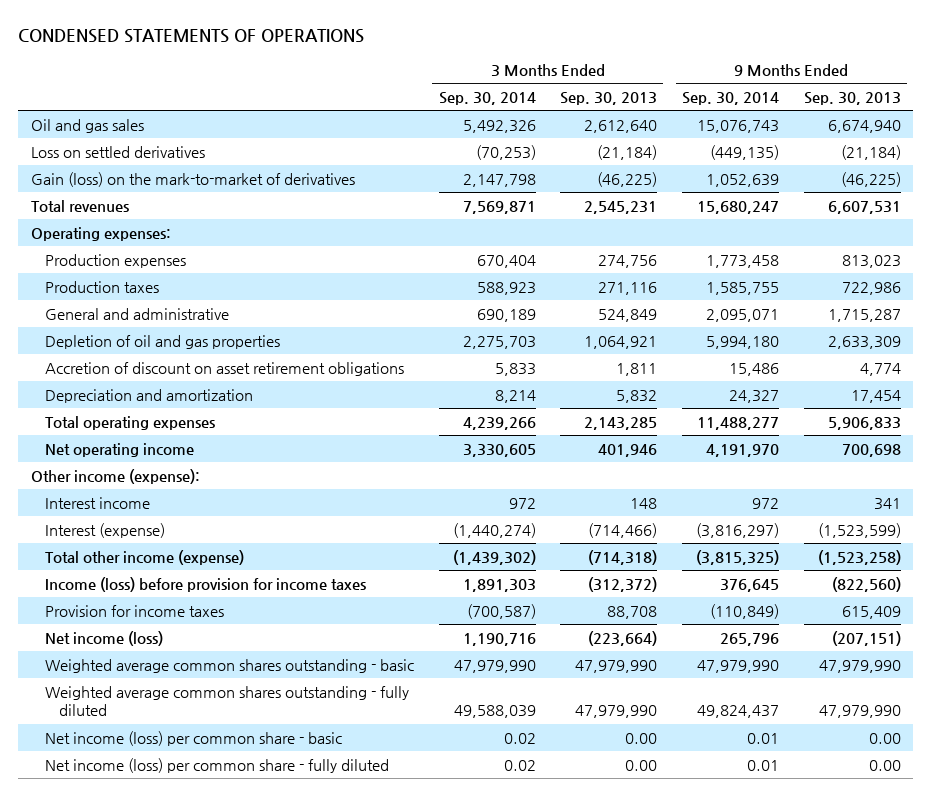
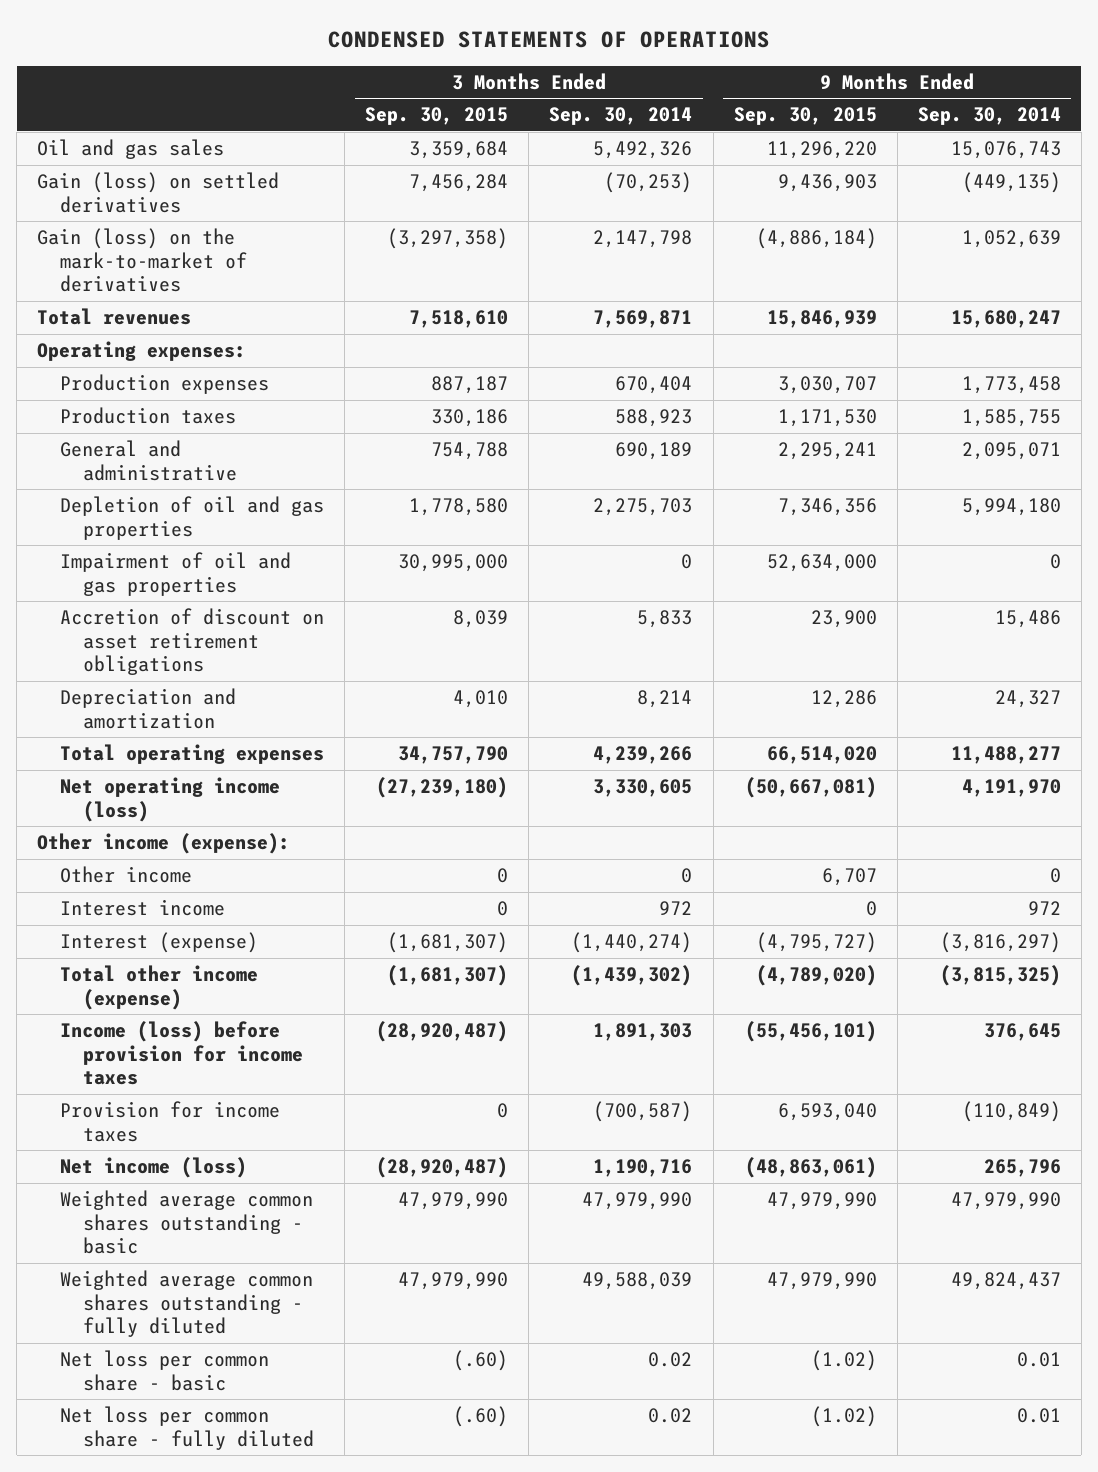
- | 3 Months Ended Sep. 30, 2014 | 3 Months Ended Sep. 30, 2013 | 9 Months Ended Sep. 30, 2014 | 9 Months Ended Sep. 30, 2013
+ | 3 Months Ended Sep. 30, 2015 | 3 Months Ended Sep. 30, 2014 | 9 Months Ended Sep. 30, 2015 | 9 Months Ended Sep. 30, 2014
- Loss on settled derivatives | (70,253) | (21,184) | (449,135) | (21,184)
+ Gain (loss) on settled derivatives | 7,456,284 | (70,253) | 9,436,903 | (449,135)
+ Impairment of oil and gas properties | 30,995,000 | 0 | 52,634,000 | 0
- Net operating income | 3,330,605 | 401,946 | 4,191,970 | 700,698
+ Net operating income (loss) | (27,239,180) | 3,330,605 | (50,667,081) | 4,191,970
+ Other income | 0 | 0 | 6,707 | 0
- Net income (loss) per common share - basic | 0.02 | 0.00 | 0.01 | 0.00
- Net income (loss) per common share - fully diluted | 0.02 | 0.00 | 0.01 | 0.00
+ Net loss per common share - basic | (.60) | 0.02 | (1.02) | 0.01
+ Net loss per common share - fully diluted | (.60) | 0.02 | (1.02) | 0.01

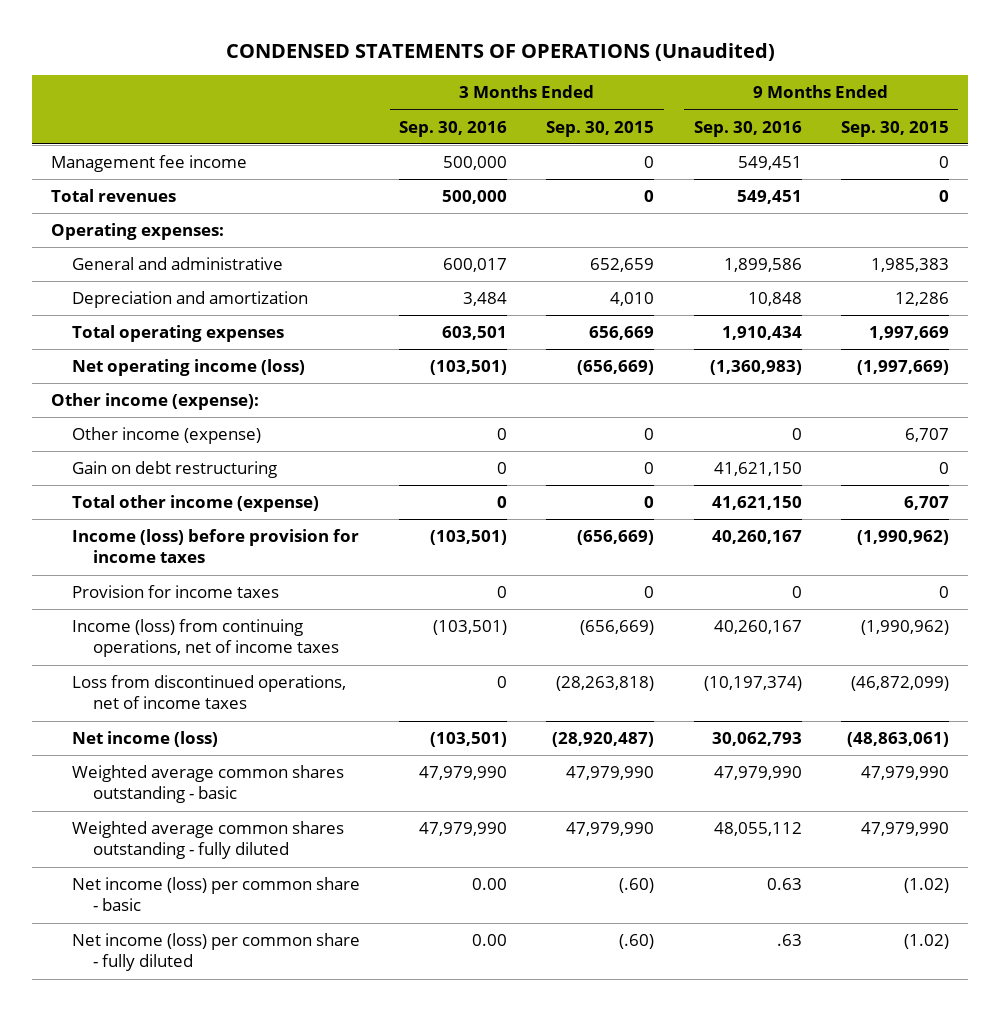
- CONDENSED STATEMENTS OF OPERATIONS
+ CONDENSED STATEMENTS OF OPERATIONS (Unaudited)
- | 3 Months Ended Sep. 30, 2015 | 3 Months Ended Sep. 30, 2014 | 9 Months Ended Sep. 30, 2015 | 9 Months Ended Sep. 30, 2014
+ | 3 Months Ended Sep. 30, 2016 | 3 Months Ended Sep. 30, 2015 | 9 Months Ended Sep. 30, 2016 | 9 Months Ended Sep. 30, 2015
- Oil and gas sales | 3,359,684 | 5,492,326 | 11,296,220 | 15,076,743
- Gain (loss) on settled derivatives | 7,456,284 | (70,253) | 9,436,903 | (449,135)
- Gain (loss) on the mark-to-market of derivatives | (3,297,358) | 2,147,798 | (4,886,184) | 1,052,639
- Total revenues | 7,518,610 | 7,569,871 | 15,846,939 | 15,680,247
+ Management fee income | 500,000 | 0 | 549,451 | 0
+ Total revenues | 500,000 | 0 | 549,451 | 0
- Production expenses | 887,187 | 670,404 | 3,030,707 | 1,773,458
- Production taxes | 330,186 | 588,923 | 1,171,530 | 1,585,755
- General and administrative | 754,788 | 690,189 | 2,295,241 | 2,095,071
- Depletion of oil and gas properties | 1,778,580 | 2,275,703 | 7,346,356 | 5,994,180
- Impairment of oil and gas properties | 30,995,000 | 0 | 52,634,000 | 0
- Accretion of discount on asset retirement obligations | 8,039 | 5,833 | 23,900 | 15,486
+ General and administrative | 600,017 | 652,659 | 1,899,586 | 1,985,383
- Total operating expenses | 34,757,790 | 4,239,266 | 66,514,020 | 11,488,277
- Net operating income (loss) | (27,239,180) | 3,330,605 | (50,667,081) | 4,191,970
+ Total operating expenses | 603,501 | 656,669 | 1,910,434 | 1,997,669
+ Net operating income (loss) | (103,501) | (656,669) | (1,360,983) | (1,997,669)
- Other income | 0 | 0 | 6,707 | 0
- Interest income | 0 | 972 | 0 | 972
- Interest (expense) | (1,681,307) | (1,440,274) | (4,795,727) | (3,816,297)
- Total other income (expense) | (1,681,307) | (1,439,302) | (4,789,020) | (3,815,325)
- Income (loss) before provision for income taxes | (28,920,487) | 1,891,303 | (55,456,101) | 376,645
- Provision for income taxes | 0 | (700,587) | 6,593,040 | (110,849)
+ Other income (expense) | 0 | 0 | 0 | 6,707
+ Gain on debt restructuring | 0 | 0 | 41,621,150 | 0
+ Total other income (expense) | 0 | 0 | 41,621,150 | 6,707
+ Income (loss) before provision for income taxes | (103,501) | (656,669) | 40,260,167 | (1,990,962)
+ Provision for income taxes | 0 | 0 | 0 | 0
+ Income (loss) from continuing operations, net of income taxes | (103,501) | (656,669) | 40,260,167 | (1,990,962)
+ Loss from discontinued operations, net of income taxes | 0 | (28,263,818) | (10,197,374) | (46,872,099)
- Net loss per common share - basic | (.60) | 0.02 | (1.02) | 0.01
- Net loss per common share - fully diluted | (.60) | 0.02 | (1.02) | 0.01
+ Net income (loss) per common share - basic | 0.00 | (.60) | 0.63 | (1.02)
+ Net income (loss) per common share - fully diluted | 0.00 | (.60) | .63 | (1.02)

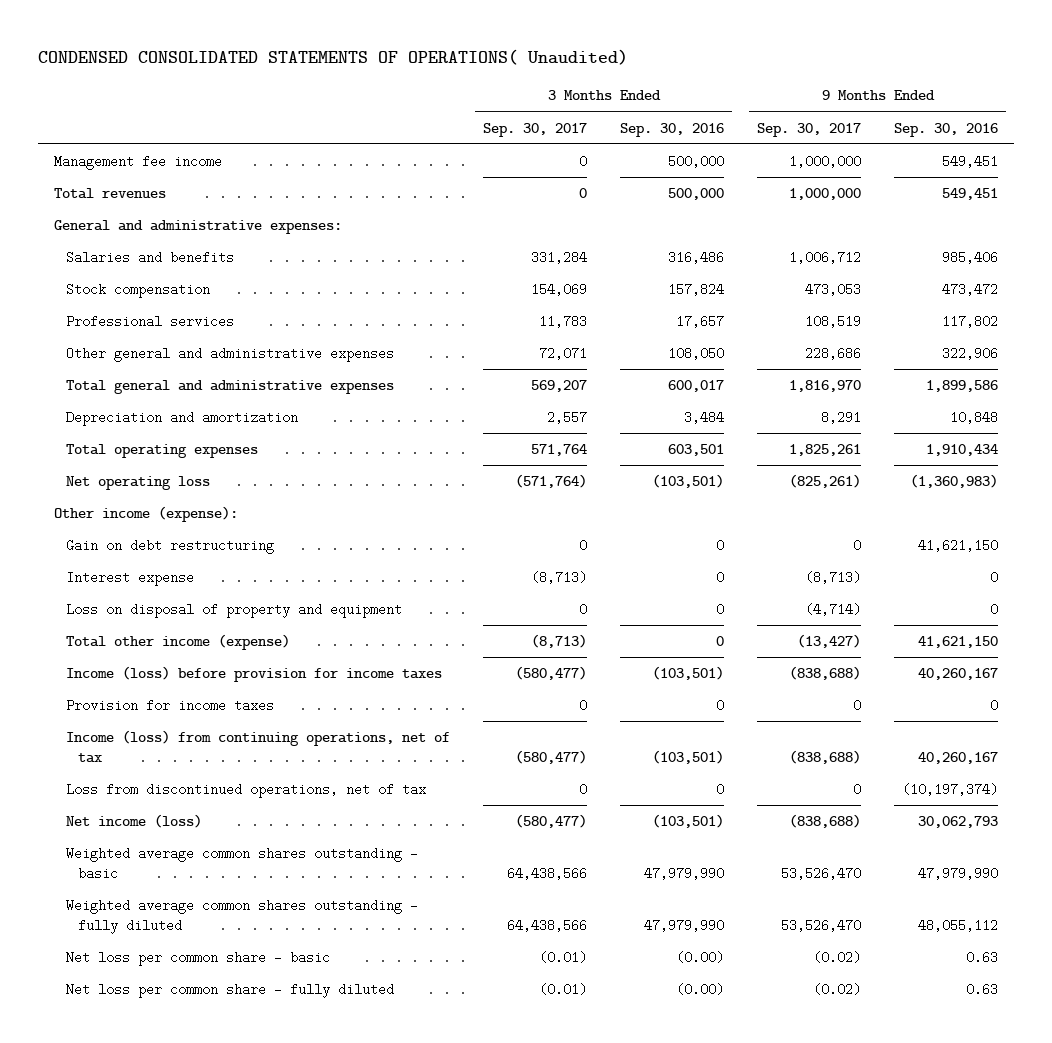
- CONDENSED STATEMENTS OF OPERATIONS (Unaudited)
+ CONDENSED CONSOLIDATED STATEMENTS OF OPERATIONS( Unaudited)
- | 3 Months Ended Sep. 30, 2016 | 3 Months Ended Sep. 30, 2015 | 9 Months Ended Sep. 30, 2016 | 9 Months Ended Sep. 30, 2015
+ | 3 Months Ended Sep. 30, 2017 | 3 Months Ended Sep. 30, 2016 | 9 Months Ended Sep. 30, 2017 | 9 Months Ended Sep. 30, 2016
- Operating expenses:
- General and administrative | 600,017 | 652,659 | 1,899,586 | 1,985,383
+ General and administrative expenses:
+ Salaries and benefits | 331,284 | 316,486 | 1,006,712 | 985,406
+ Stock compensation | 154,069 | 157,824 | 473,053 | 473,472
+ Professional services | 11,783 | 17,657 | 108,519 | 117,802
+ Other general and administrative expenses | 72,071 | 108,050 | 228,686 | 322,906
+ Total general and administrative expenses | 569,207 | 600,017 | 1,816,970 | 1,899,586
- Net operating income (loss) | (103,501) | (656,669) | (1,360,983) | (1,997,669)
+ Net operating loss | (571,764) | (103,501) | (825,261) | (1,360,983)
- Other income (expense) | 0 | 0 | 0 | 6,707
+ Interest expense | (8,713) | 0 | (8,713) | 0
+ Loss on disposal of property and equipment | 0 | 0 | (4,714) | 0
- Income (loss) from continuing operations, net of income taxes | (103,501) | (656,669) | 40,260,167 | (1,990,962)
- Loss from discontinued operations, net of income taxes | 0 | (28,263,818) | (10,197,374) | (46,872,099)
+ Income (loss) from continuing operations, net of tax | (580,477) | (103,501) | (838,688) | 40,260,167
+ Loss from discontinued operations, net of tax | 0 | 0 | 0 | (10,197,374)
- Net income (loss) per common share - basic | 0.00 | (.60) | 0.63 | (1.02)
- Net income (loss) per common share - fully diluted | 0.00 | (.60) | .63 | (1.02)
+ Net loss per common share - basic | (0.01) | (0.00) | (0.02) | 0.63
+ Net loss per common share - fully diluted | (0.01) | (0.00) | (0.02) | 0.63

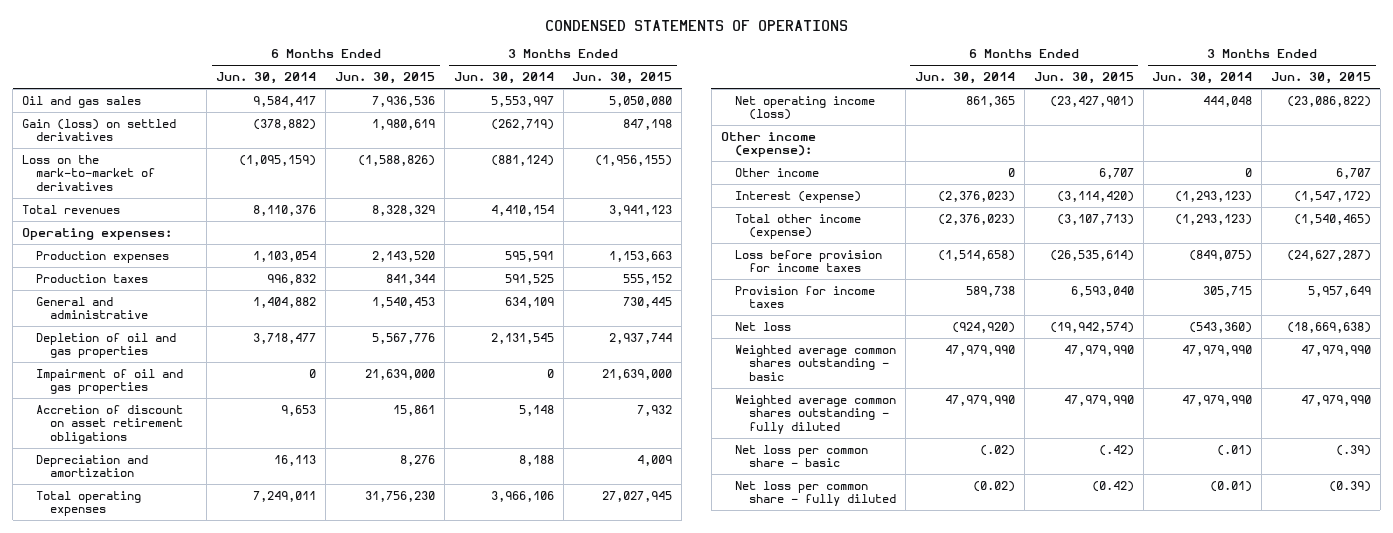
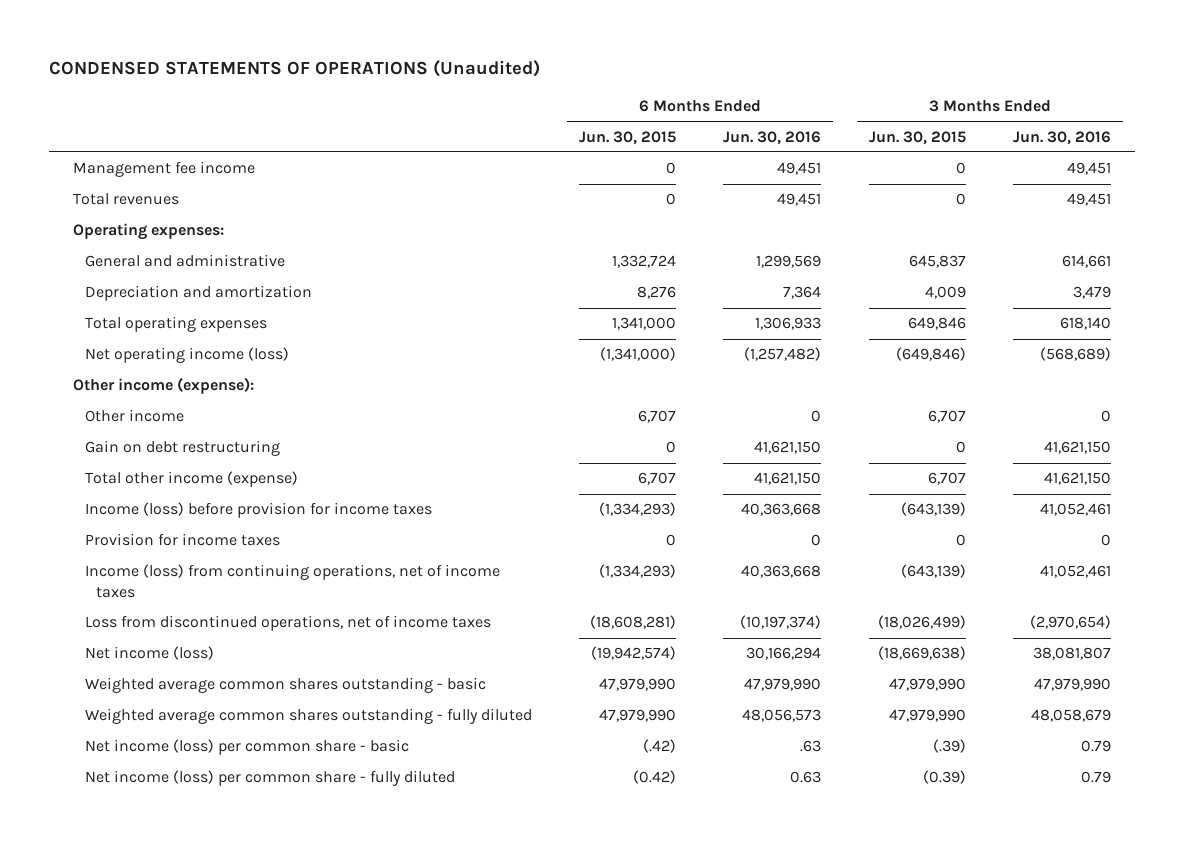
- CONDENSED STATEMENTS OF OPERATIONS
+ CONDENSED STATEMENTS OF OPERATIONS (Unaudited)
- | 6 Months Ended Jun. 30, 2014 | 6 Months Ended Jun. 30, 2015 | 3 Months Ended Jun. 30, 2014 | 3 Months Ended Jun. 30, 2015
+ | 6 Months Ended Jun. 30, 2015 | 6 Months Ended Jun. 30, 2016 | 3 Months Ended Jun. 30, 2015 | 3 Months Ended Jun. 30, 2016
- Oil and gas sales | 9,584,417 | 7,936,536 | 5,553,997 | 5,050,080
- Gain (loss) on settled derivatives | (378,882) | 1,980,619 | (262,719) | 847,198
- Loss on the mark-to-market of derivatives | (1,095,159) | (1,588,826) | (881,124) | (1,956,155)
- Total revenues | 8,110,376 | 8,328,329 | 4,410,154 | 3,941,123
+ Management fee income | 0 | 49,451 | 0 | 49,451
+ Total revenues | 0 | 49,451 | 0 | 49,451
- Production expenses | 1,103,054 | 2,143,520 | 595,591 | 1,153,663
- Production taxes | 996,832 | 841,344 | 591,525 | 555,152
- General and administrative | 1,404,882 | 1,540,453 | 634,109 | 730,445
- Depletion of oil and gas properties | 3,718,477 | 5,567,776 | 2,131,545 | 2,937,744
- Impairment of oil and gas properties | 0 | 21,639,000 | 0 | 21,639,000
- Accretion of discount on asset retirement obligations | 9,653 | 15,861 | 5,148 | 7,932
+ General and administrative | 1,332,724 | 1,299,569 | 645,837 | 614,661
- Total operating expenses | 7,249,011 | 31,756,230 | 3,966,106 | 27,027,945
- Net operating income (loss) | 861,365 | (23,427,901) | 444,048 | (23,086,822)
+ Total operating expenses | 1,341,000 | 1,306,933 | 649,846 | 618,140
+ Net operating income (loss) | (1,341,000) | (1,257,482) | (649,846) | (568,689)
- Interest (expense) | (2,376,023) | (3,114,420) | (1,293,123) | (1,547,172)
- Total other income (expense) | (2,376,023) | (3,107,713) | (1,293,123) | (1,540,465)
- Loss before provision for income taxes | (1,514,658) | (26,535,614) | (849,075) | (24,627,287)
- Provision for income taxes | 589,738 | 6,593,040 | 305,715 | 5,957,649
- Net loss | (924,920) | (19,942,574) | (543,360) | (18,669,638)
+ Gain on debt restructuring | 0 | 41,621,150 | 0 | 41,621,150
+ Total other income (expense) | 6,707 | 41,621,150 | 6,707 | 41,621,150
+ Income (loss) before provision for income taxes | (1,334,293) | 40,363,668 | (643,139) | 41,052,461
+ Provision for income taxes | 0 | 0 | 0 | 0
+ Income (loss) from continuing operations, net of income taxes | (1,334,293) | 40,363,668 | (643,139) | 41,052,461
+ Loss from discontinued operations, net of income taxes | (18,608,281) | (10,197,374) | (18,026,499) | (2,970,654)
+ Net income (loss) | (19,942,574) | 30,166,294 | (18,669,638) | 38,081,807
- Net loss per common share - basic | (.02) | (.42) | (.01) | (.39)
- Net loss per common share - fully diluted | (0.02) | (0.42) | (0.01) | (0.39)
+ Net income (loss) per common share - basic | (.42) | .63 | (.39) | 0.79
+ Net income (loss) per common share - fully diluted | (0.42) | 0.63 | (0.39) | 0.79

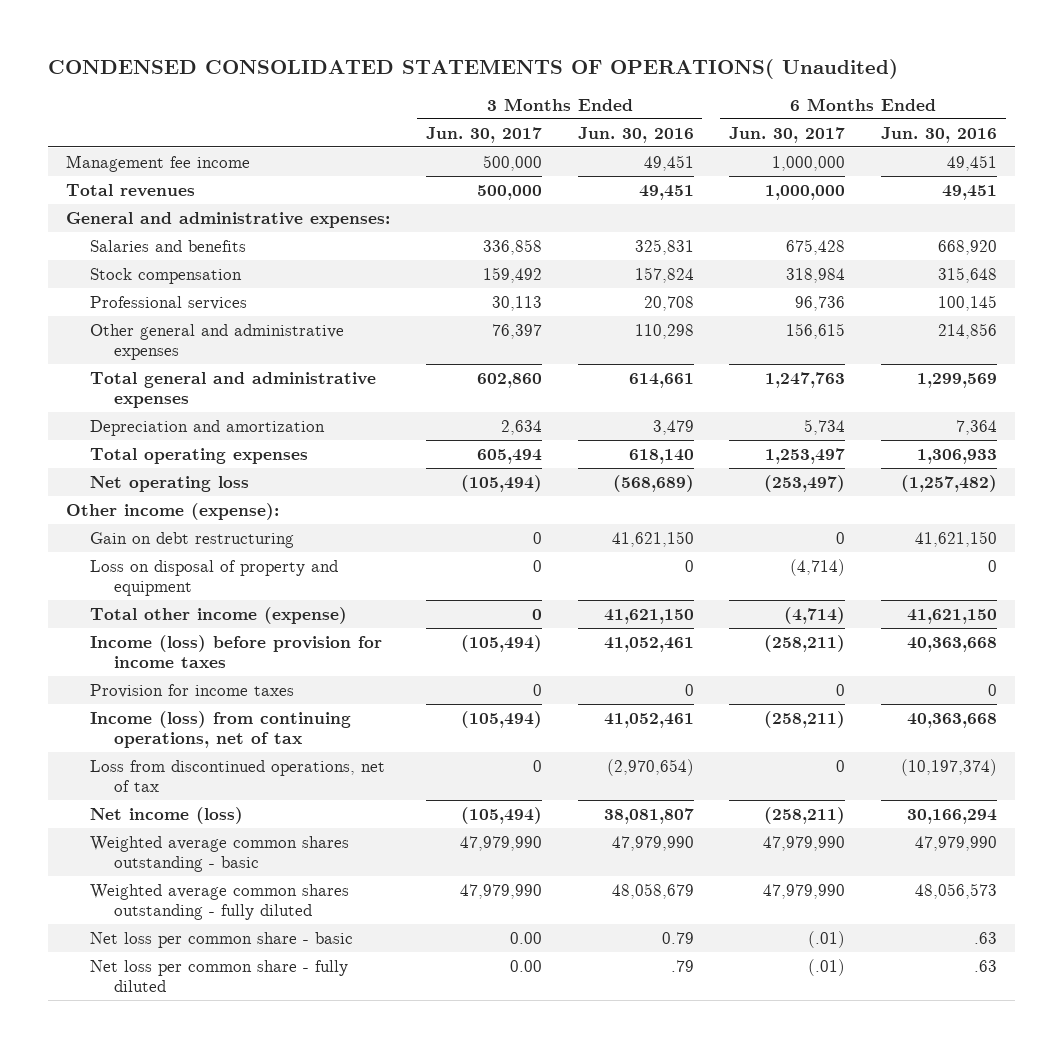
- CONDENSED STATEMENTS OF OPERATIONS (Unaudited)
+ CONDENSED CONSOLIDATED STATEMENTS OF OPERATIONS( Unaudited)
- | 6 Months Ended Jun. 30, 2015 | 6 Months Ended Jun. 30, 2016 | 3 Months Ended Jun. 30, 2015 | 3 Months Ended Jun. 30, 2016
+ | 3 Months Ended Jun. 30, 2017 | 3 Months Ended Jun. 30, 2016 | 6 Months Ended Jun. 30, 2017 | 6 Months Ended Jun. 30, 2016
- Operating expenses:
- General and administrative | 1,332,724 | 1,299,569 | 645,837 | 614,661
+ General and administrative expenses:
+ Salaries and benefits | 336,858 | 325,831 | 675,428 | 668,920
+ Stock compensation | 159,492 | 157,824 | 318,984 | 315,648
+ Professional services | 30,113 | 20,708 | 96,736 | 100,145
+ Other general and administrative expenses | 76,397 | 110,298 | 156,615 | 214,856
+ Total general and administrative expenses | 602,860 | 614,661 | 1,247,763 | 1,299,569
- Net operating income (loss) | (1,341,000) | (1,257,482) | (649,846) | (568,689)
+ Net operating loss | (105,494) | (568,689) | (253,497) | (1,257,482)
- Other income | 6,707 | 0 | 6,707 | 0
+ Loss on disposal of property and equipment | 0 | 0 | (4,714) | 0
- Income (loss) from continuing operations, net of income taxes | (1,334,293) | 40,363,668 | (643,139) | 41,052,461
- Loss from discontinued operations, net of income taxes | (18,608,281) | (10,197,374) | (18,026,499) | (2,970,654)
+ Income (loss) from continuing operations, net of tax | (105,494) | 41,052,461 | (258,211) | 40,363,668
+ Loss from discontinued operations, net of tax | 0 | (2,970,654) | 0 | (10,197,374)
- Net income (loss) per common share - basic | (.42) | .63 | (.39) | 0.79
- Net income (loss) per common share - fully diluted | (0.42) | 0.63 | (0.39) | 0.79
+ Net loss per common share - basic | 0.00 | 0.79 | (.01) | .63
+ Net loss per common share - fully diluted | 0.00 | .79 | (.01) | .63

